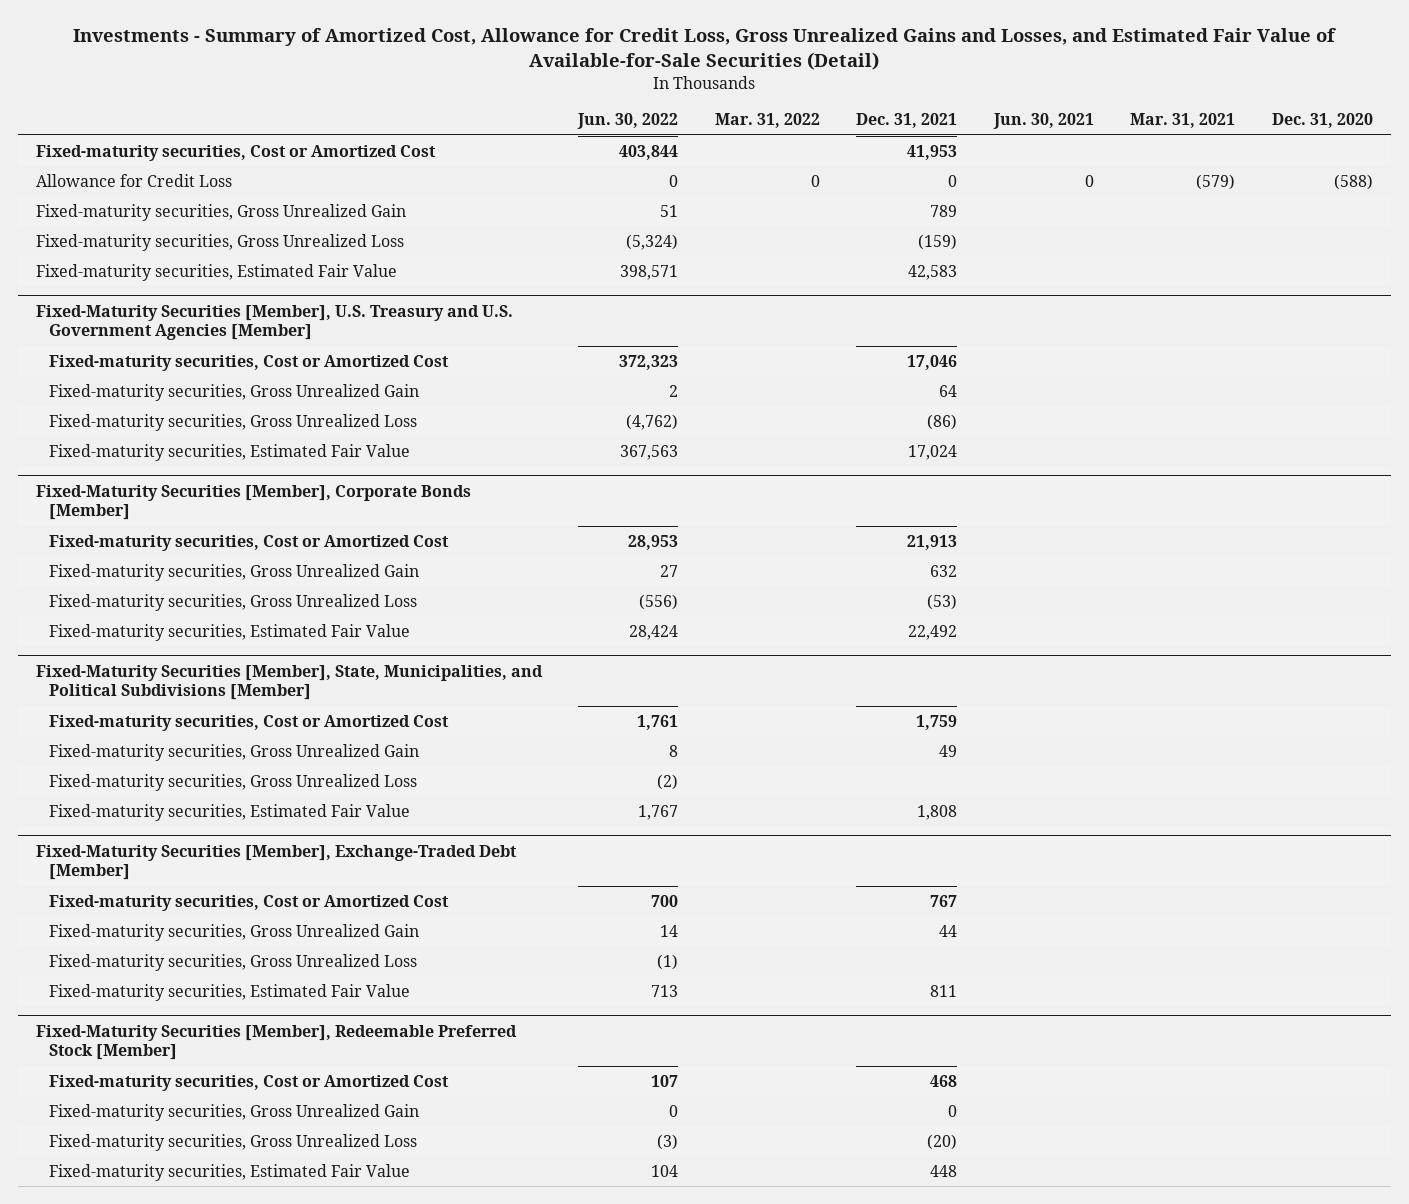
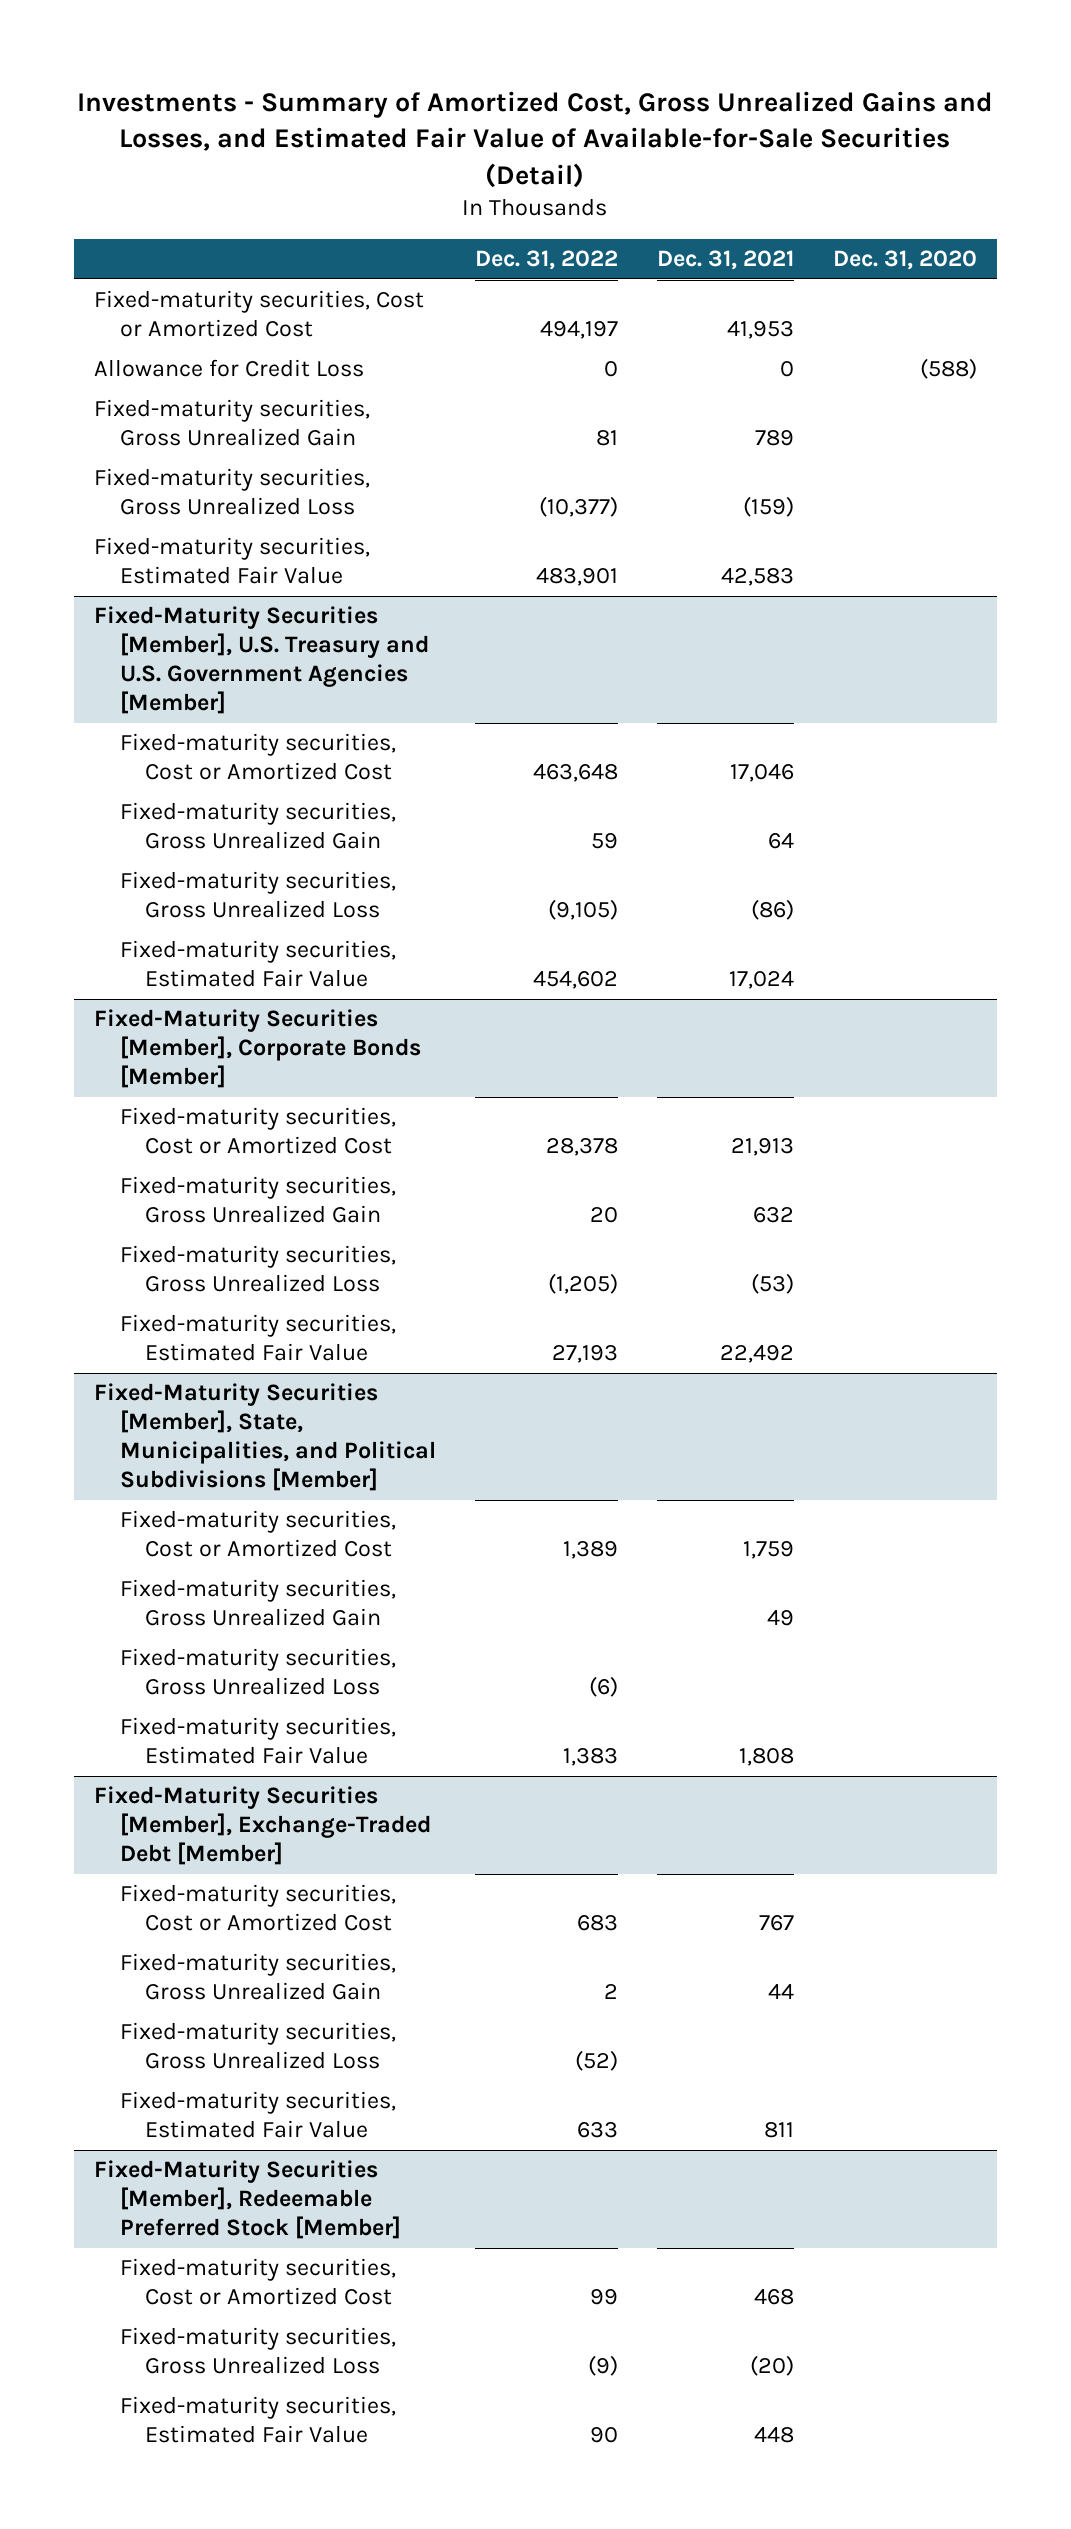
- Investments - Summary of Amortized Cost, Allowance for Credit Loss, Gross Unrealized Gains and Losses, and Estimated Fair Value of Available-for-Sale Securities (Detail)
+ Investments - Summary of Amortized Cost, Gross Unrealized Gains and Losses, and Estimated Fair Value of Available-for-Sale Securities (Detail)
- | Jun. 30, 2022 | Mar. 31, 2022 | Dec. 31, 2021 | Jun. 30, 2021 | Mar. 31, 2021 | Dec. 31, 2020
+ | Dec. 31, 2022 | Dec. 31, 2021 | Dec. 31, 2020
@ Fixed-Maturity Securities [Member], Redeemable Preferred Stock [Member]
- Fixed-maturity securities, Gross Unrealized Gain | 0 | | 0 | | |

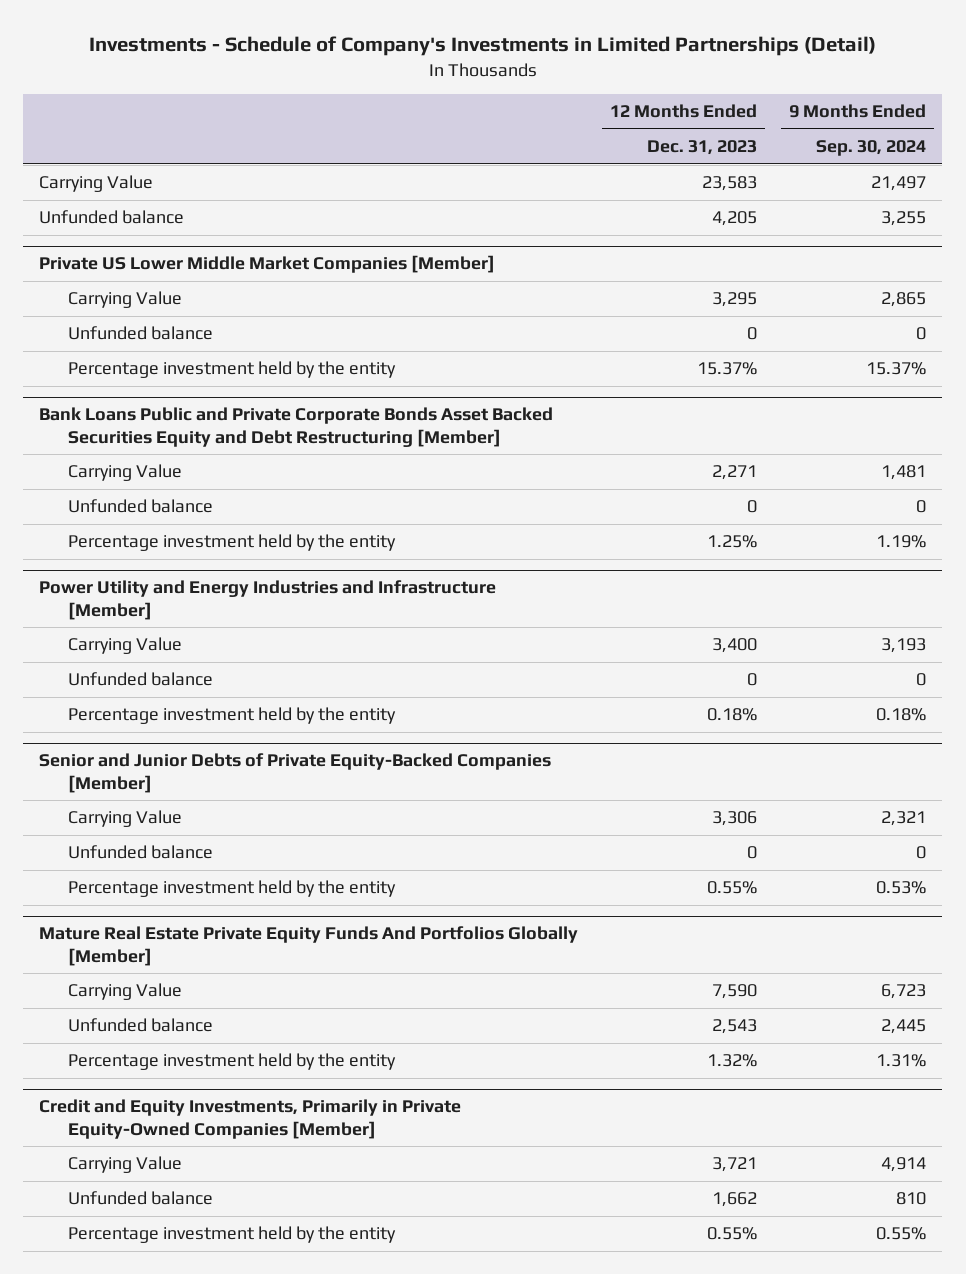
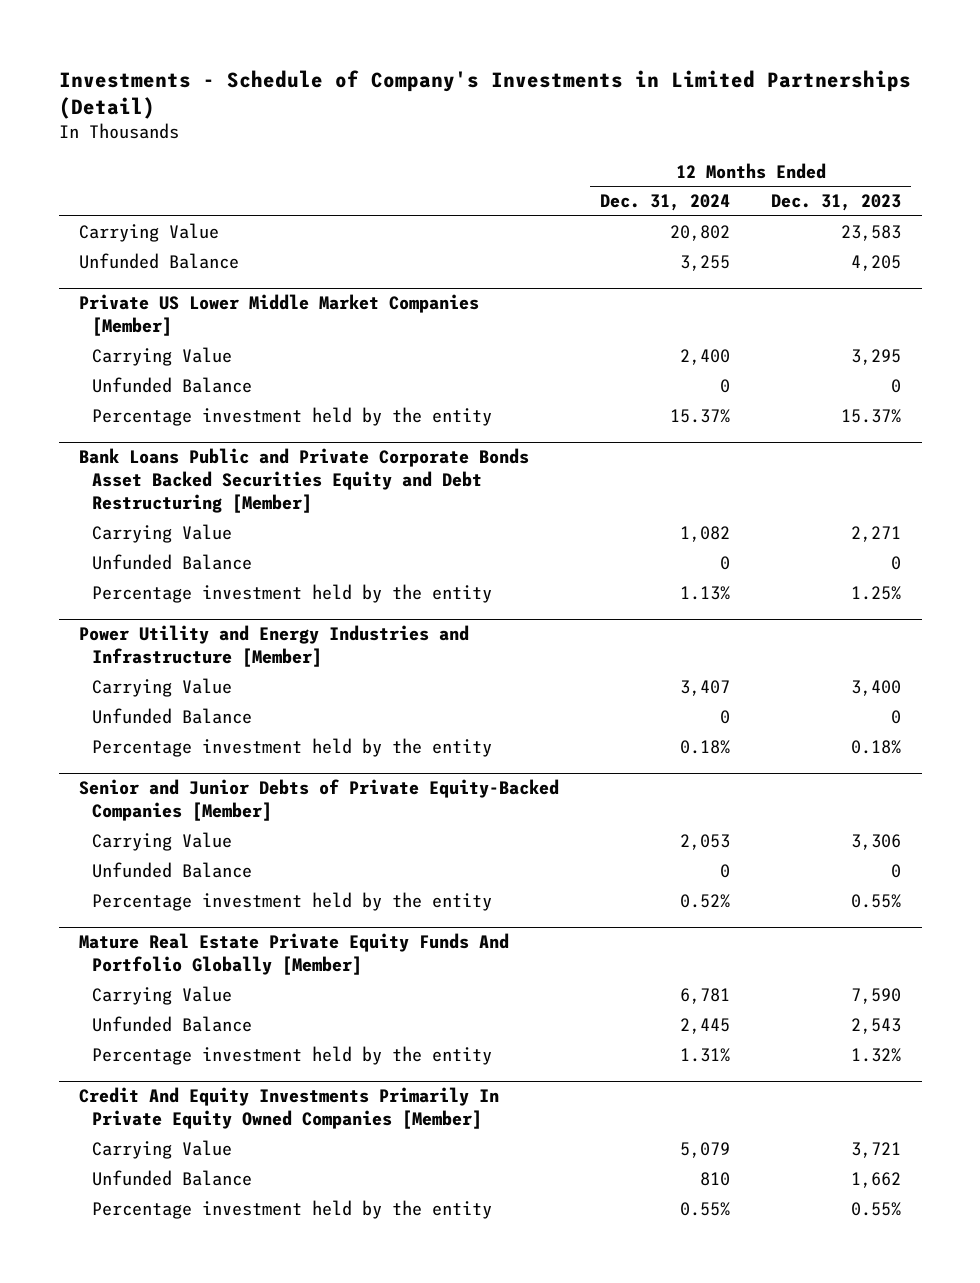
- | 12 Months Ended Dec. 31, 2023 | 9 Months Ended Sep. 30, 2024
+ | 12 Months Ended Dec. 31, 2024 | 12 Months Ended Dec. 31, 2023
- Unfunded balance | 4,205 | 3,255
+ Unfunded Balance | 3,255 | 4,205
@ Private US Lower Middle Market Companies [Member]
- Unfunded balance | 0 | 0
+ Unfunded Balance | 0 | 0
@ Bank Loans Public and Private Corporate Bonds Asset Backed Securities Equity and Debt Restructuring [Member]
- Unfunded balance | 0 | 0
+ Unfunded Balance | 0 | 0
@ Power Utility and Energy Industries and Infrastructure [Member]
- Unfunded balance | 0 | 0
+ Unfunded Balance | 0 | 0
@ Senior and Junior Debts of Private Equity-Backed Companies [Member]
- Unfunded balance | 0 | 0
+ Unfunded Balance | 0 | 0
- Mature Real Estate Private Equity Funds And Portfolios Globally [Member]
+ Mature Real Estate Private Equity Funds And Portfolio Globally [Member]
- Unfunded balance | 2,543 | 2,445
+ Unfunded Balance | 2,445 | 2,543
- Credit and Equity Investments, Primarily in Private Equity-Owned Companies [Member]
+ Credit And Equity Investments Primarily In Private Equity Owned Companies [Member]
- Unfunded balance | 1,662 | 810
+ Unfunded Balance | 810 | 1,662

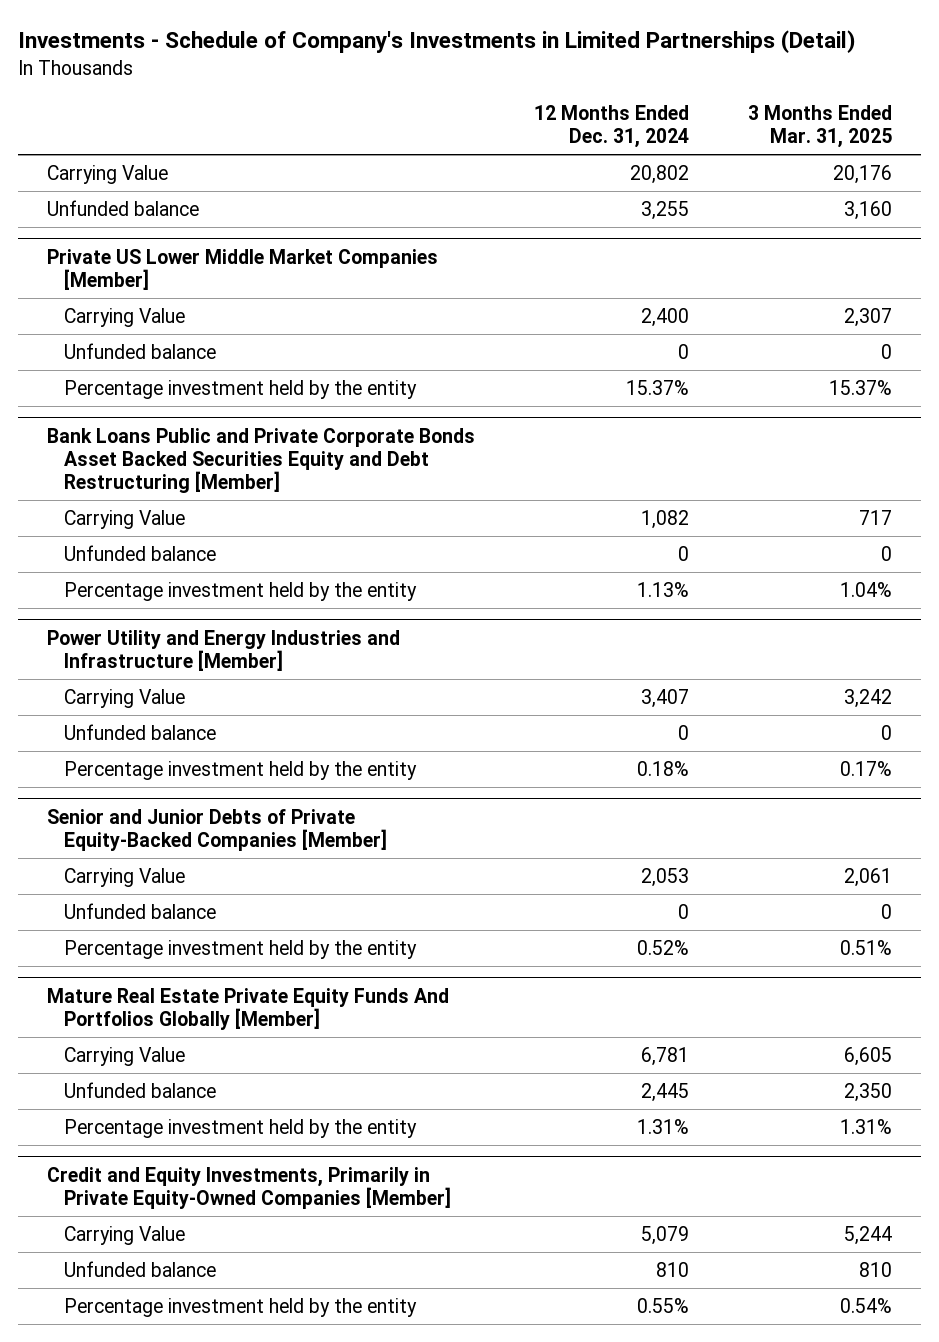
- | 12 Months Ended Dec. 31, 2024 | 12 Months Ended Dec. 31, 2023
+ | 12 Months Ended Dec. 31, 2024 | 3 Months Ended Mar. 31, 2025
- Unfunded Balance | 3,255 | 4,205
+ Unfunded balance | 3,255 | 3,160
@ Private US Lower Middle Market Companies [Member]
- Unfunded Balance | 0 | 0
+ Unfunded balance | 0 | 0
@ Bank Loans Public and Private Corporate Bonds Asset Backed Securities Equity and Debt Restructuring [Member]
- Unfunded Balance | 0 | 0
+ Unfunded balance | 0 | 0
@ Power Utility and Energy Industries and Infrastructure [Member]
- Unfunded Balance | 0 | 0
+ Unfunded balance | 0 | 0
@ Senior and Junior Debts of Private Equity-Backed Companies [Member]
- Unfunded Balance | 0 | 0
+ Unfunded balance | 0 | 0
- Mature Real Estate Private Equity Funds And Portfolio Globally [Member]
+ Mature Real Estate Private Equity Funds And Portfolios Globally [Member]
- Unfunded Balance | 2,445 | 2,543
+ Unfunded balance | 2,445 | 2,350
- Credit And Equity Investments Primarily In Private Equity Owned Companies [Member]
+ Credit and Equity Investments, Primarily in Private Equity-Owned Companies [Member]
- Unfunded Balance | 810 | 1,662
+ Unfunded balance | 810 | 810

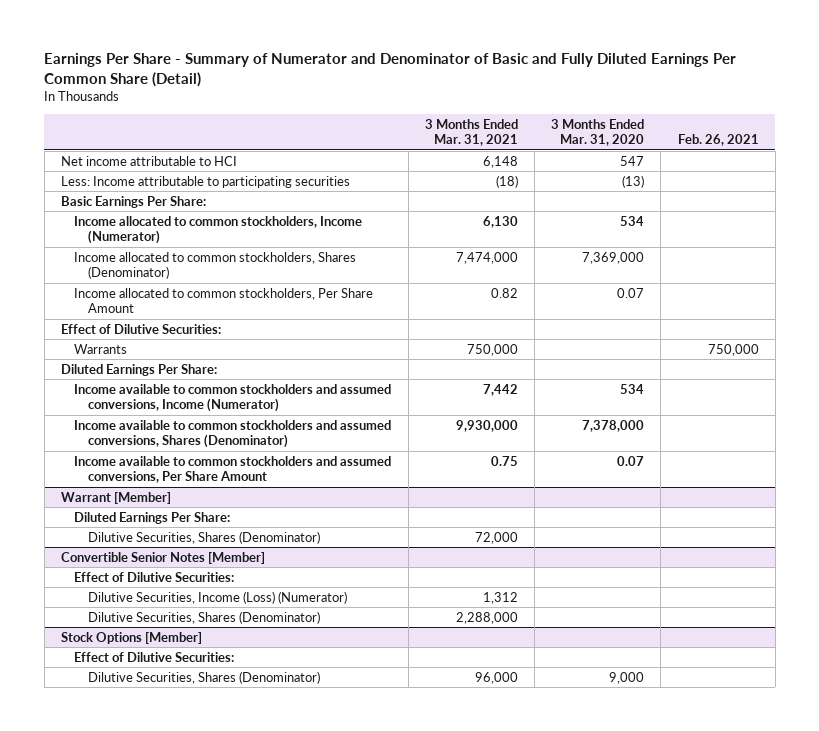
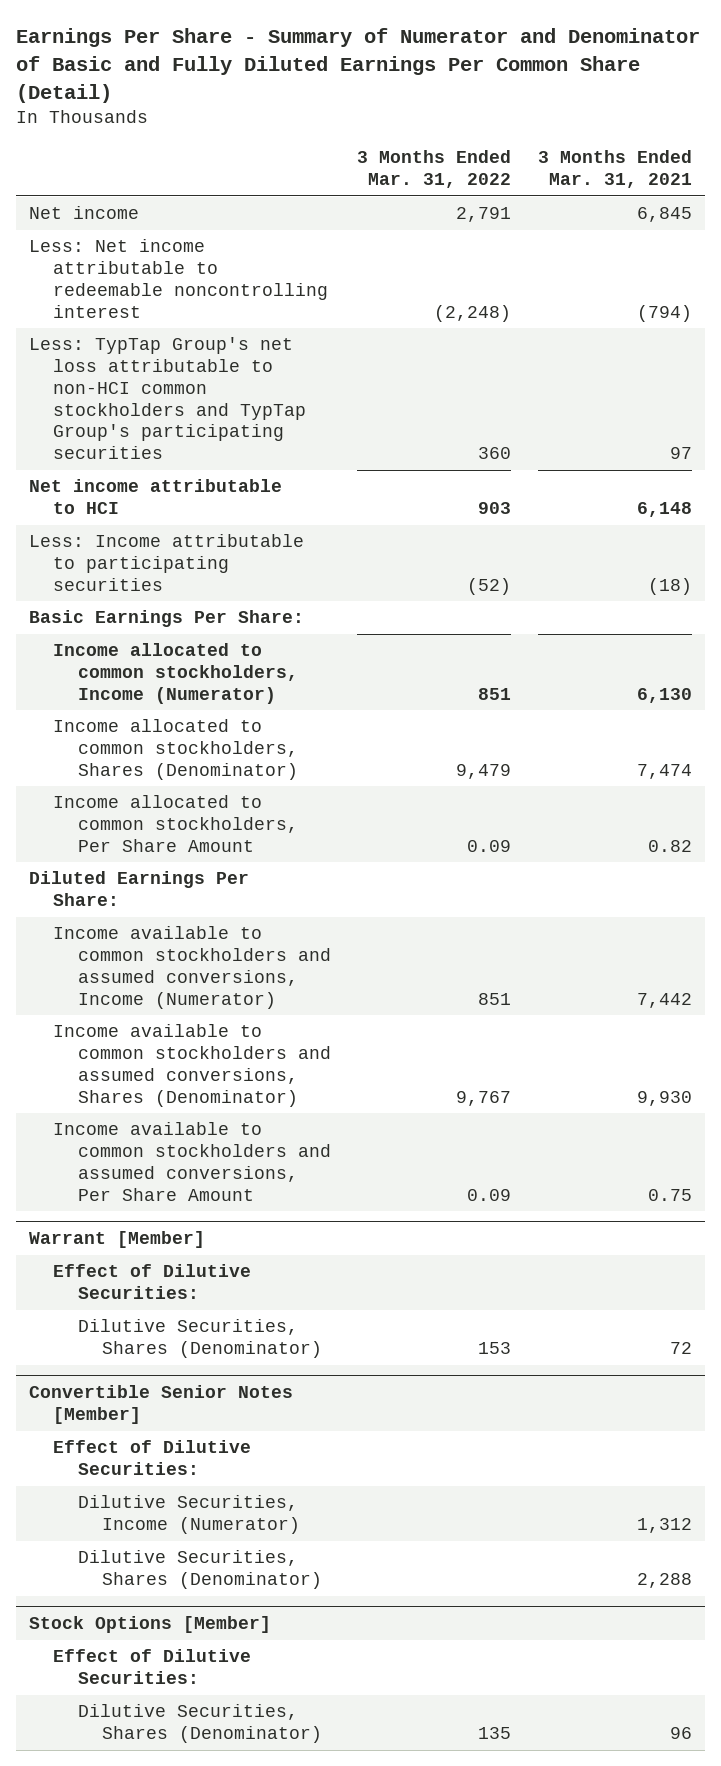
- | 3 Months Ended Mar. 31, 2021 | 3 Months Ended Mar. 31, 2020 | Feb. 26, 2021
+ | 3 Months Ended Mar. 31, 2022 | 3 Months Ended Mar. 31, 2021
+ Net income | 2,791 | 6,845
+ Less: Net income attributable to redeemable noncontrolling interest | (2,248) | (794)
+ Less: TypTap Group's net loss attributable to non-HCI common stockholders and TypTap Group's participating securities | 360 | 97
- Income allocated to common stockholders, Shares (Denominator) | 7,474,000 | 7,369,000 |
+ Income allocated to common stockholders, Shares (Denominator) | 9,479 | 7,474
- Effect of Dilutive Securities:
- Warrants | 750,000 | | 750,000
- Income available to common stockholders and assumed conversions, Shares (Denominator) | 9,930,000 | 7,378,000 |
+ Income available to common stockholders and assumed conversions, Shares (Denominator) | 9,767 | 9,930
@ Warrant [Member]
- Diluted Earnings Per Share:
- Dilutive Securities, Shares (Denominator) | 72,000 | |
+ Effect of Dilutive Securities:
+ Dilutive Securities, Shares (Denominator) | 153 | 72
@ Convertible Senior Notes [Member]
- Dilutive Securities, Income (Loss) (Numerator) | 1,312 | |
- Dilutive Securities, Shares (Denominator) | 2,288,000 | |
+ Dilutive Securities, Income (Numerator) | | 1,312
+ Dilutive Securities, Shares (Denominator) | | 2,288
@ Stock Options [Member]
- Dilutive Securities, Shares (Denominator) | 96,000 | 9,000 |
+ Dilutive Securities, Shares (Denominator) | 135 | 96

